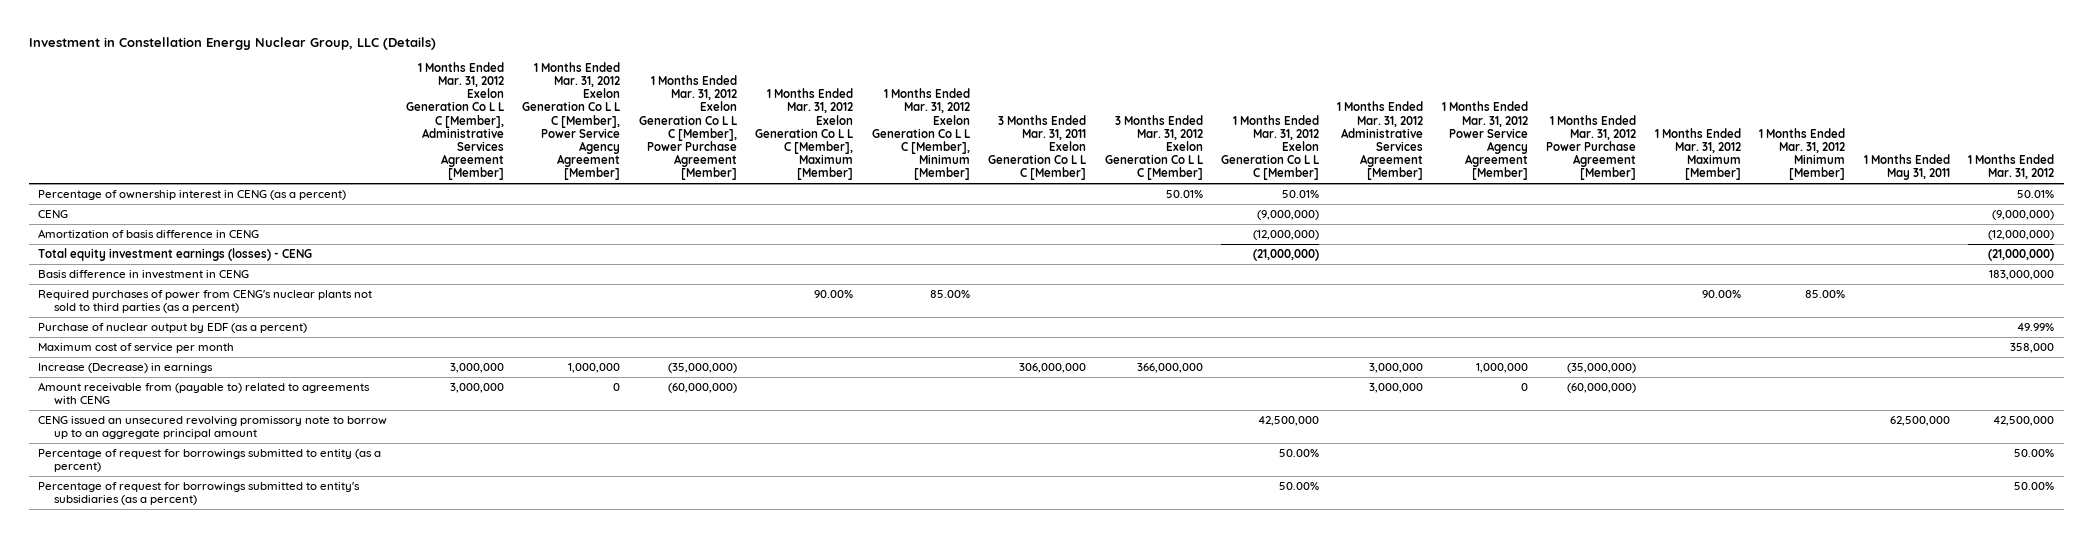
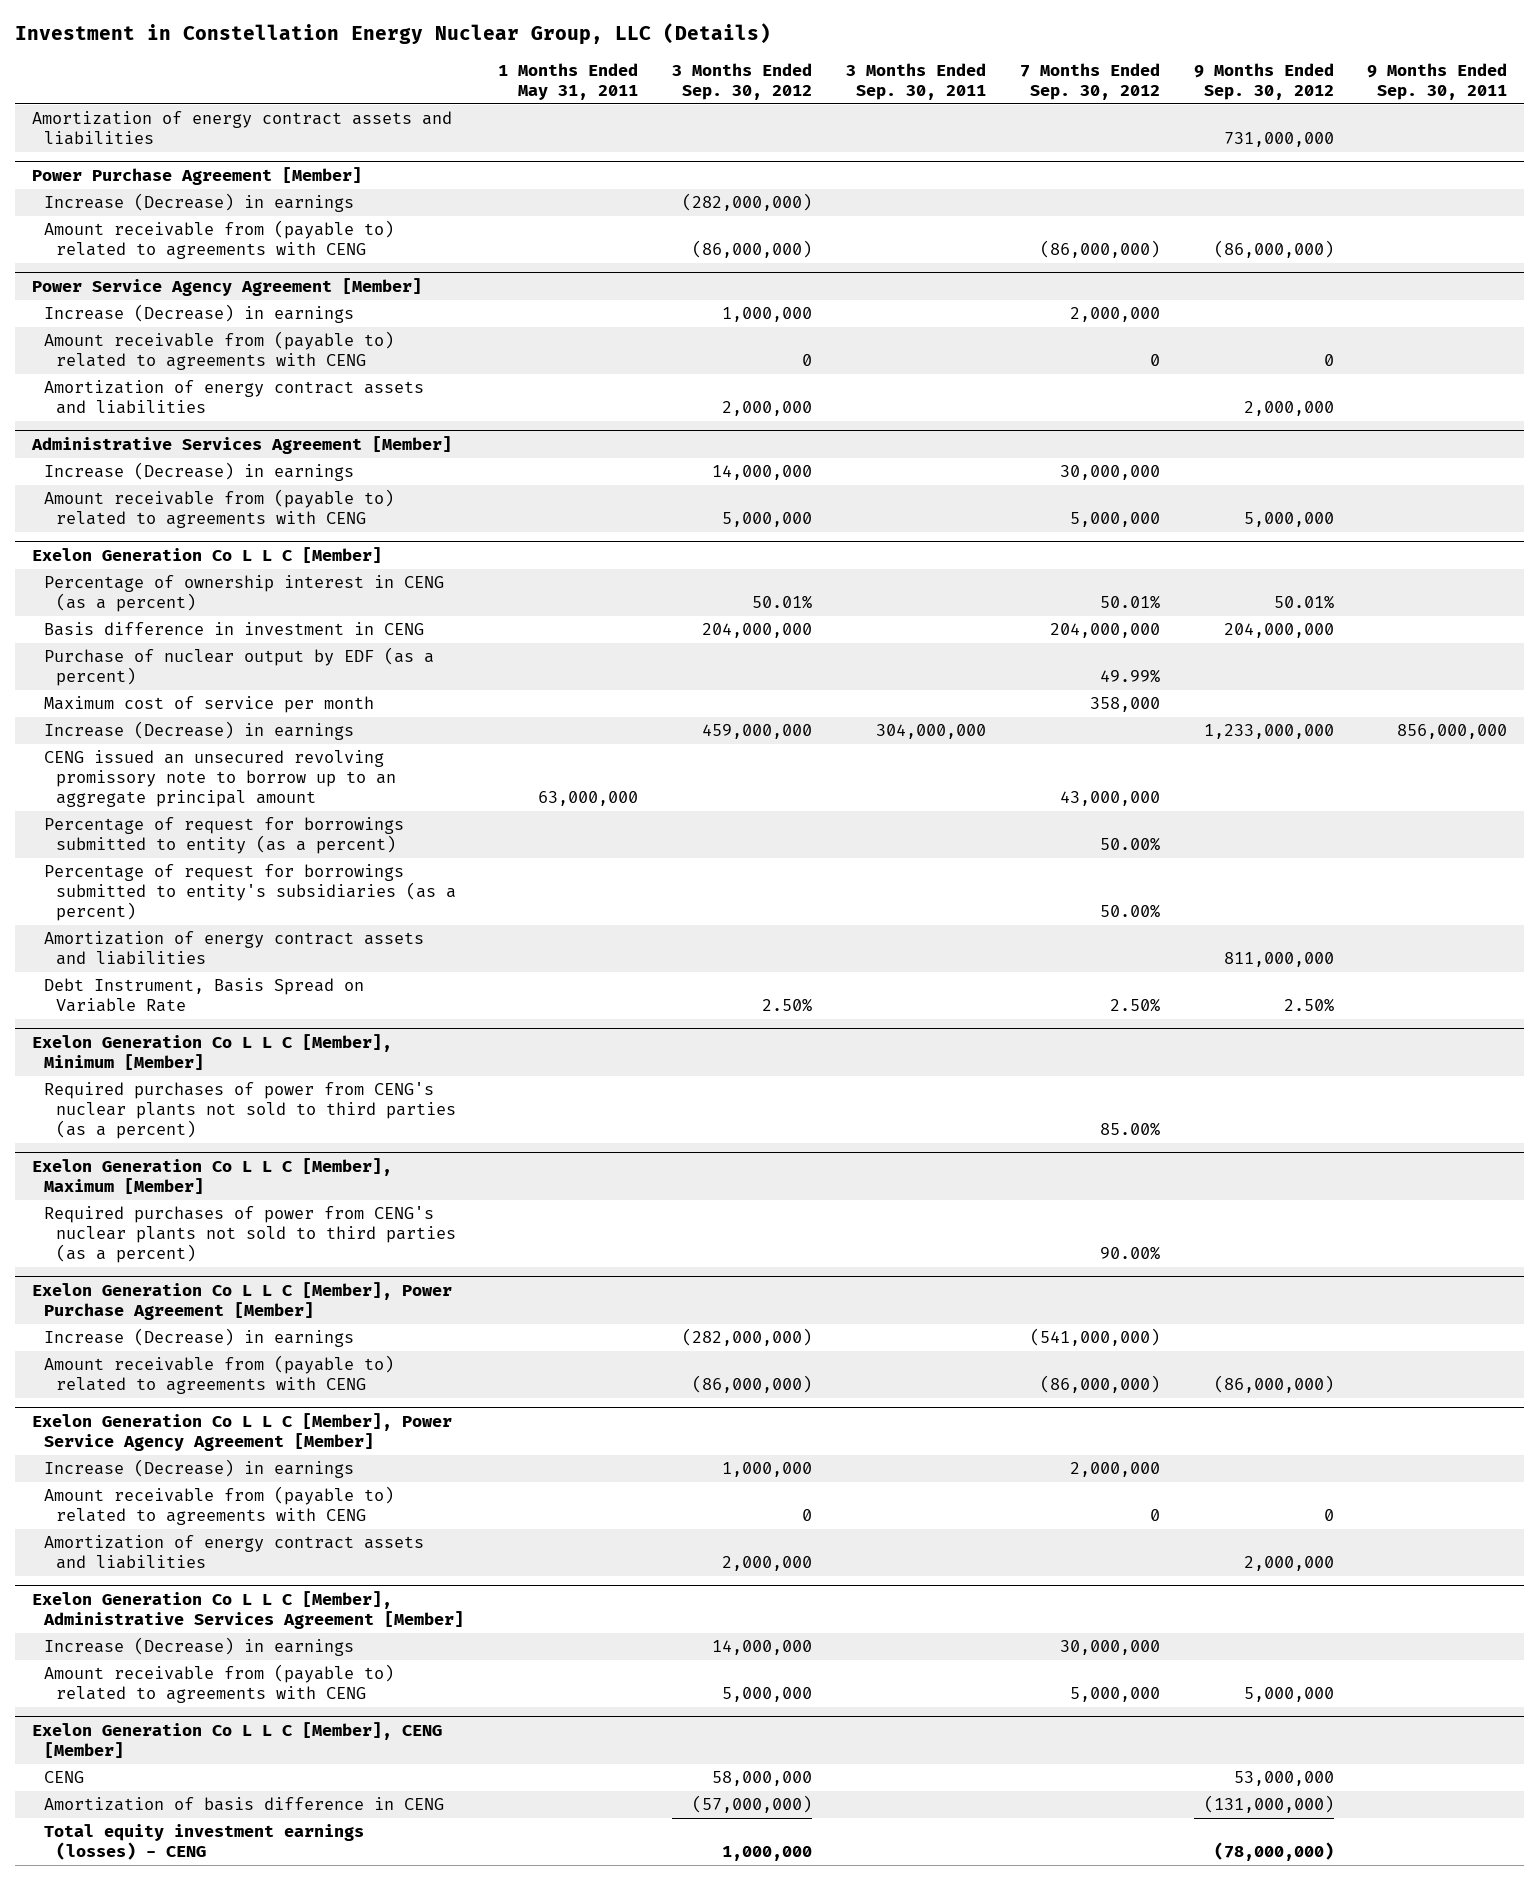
- | 1 Months Ended Mar. 31, 2012 Exelon Generation Co L L C [Member], Administrative Services Agreement [Member] | 1 Months Ended Mar. 31, 2012 Exelon Generation Co L L C [Member], Power Service Agency Agreement [Member] | 1 Months Ended Mar. 31, 2012 Exelon Generation Co L L C [Member], Power Purchase Agreement [Member] | 1 Months Ended Mar. 31, 2012 Exelon Generation Co L L C [Member], Maximum [Member] | 1 Months Ended Mar. 31, 2012 Exelon Generation Co L L C [Member], Minimum [Member] | 3 Months Ended Mar. 31, 2011 Exelon Generation Co L L C [Member] | 3 Months Ended Mar. 31, 2012 Exelon Generation Co L L C [Member] | 1 Months Ended Mar. 31, 2012 Exelon Generation Co L L C [Member] | 1 Months Ended Mar. 31, 2012 Administrative Services Agreement [Member] | 1 Months Ended Mar. 31, 2012 Power Service Agency Agreement [Member] | 1 Months Ended Mar. 31, 2012 Power Purchase Agreement [Member] | 1 Months Ended Mar. 31, 2012 Maximum [Member] | 1 Months Ended Mar. 31, 2012 Minimum [Member] | 1 Months Ended May 31, 2011 | 1 Months Ended Mar. 31, 2012
+ | 1 Months Ended May 31, 2011 | 3 Months Ended Sep. 30, 2012 | 3 Months Ended Sep. 30, 2011 | 7 Months Ended Sep. 30, 2012 | 9 Months Ended Sep. 30, 2012 | 9 Months Ended Sep. 30, 2011
- Percentage of ownership interest in CENG (as a percent) | | | | | | | 50.01% | 50.01% | | | | | | | 50.01%
- CENG | | | | | | | | (9,000,000) | | | | | | | (9,000,000)
- Amortization of basis difference in CENG | | | | | | | | (12,000,000) | | | | | | | (12,000,000)
- Total equity investment earnings (losses) - CENG | | | | | | | | (21,000,000) | | | | | | | (21,000,000)
- Basis difference in investment in CENG | | | | | | | | | | | | | | | 183,000,000
- Required purchases of power from CENG's nuclear plants not sold to third parties (as a percent) | | | | 90.00% | 85.00% | | | | | | | 90.00% | 85.00% | |
- Purchase of nuclear output by EDF (as a percent) | | | | | | | | | | | | | | | 49.99%
- Maximum cost of service per month | | | | | | | | | | | | | | | 358,000
- Increase (Decrease) in earnings | 3,000,000 | 1,000,000 | (35,000,000) | | | 306,000,000 | 366,000,000 | | 3,000,000 | 1,000,000 | (35,000,000) | | | |
- Amount receivable from (payable to) related to agreements with CENG | 3,000,000 | 0 | (60,000,000) | | | | | | 3,000,000 | 0 | (60,000,000) | | | |
- CENG issued an unsecured revolving promissory note to borrow up to an aggregate principal amount | | | | | | | | 42,500,000 | | | | | | 62,500,000 | 42,500,000
- Percentage of request for borrowings submitted to entity (as a percent) | | | | | | | | 50.00% | | | | | | | 50.00%
- Percentage of request for borrowings submitted to entity's subsidiaries (as a percent) | | | | | | | | 50.00% | | | | | | | 50.00%
+ Amortization of energy contract assets and liabilities | | | | | 731,000,000 |
+ Power Purchase Agreement [Member]
+ Increase (Decrease) in earnings | | (282,000,000) | | | |
+ Amount receivable from (payable to) related to agreements with CENG | | (86,000,000) | | (86,000,000) | (86,000,000) |
+ Power Service Agency Agreement [Member]
+ Increase (Decrease) in earnings | | 1,000,000 | | 2,000,000 | |
+ Amount receivable from (payable to) related to agreements with CENG | | 0 | | 0 | 0 |
+ Amortization of energy contract assets and liabilities | | 2,000,000 | | | 2,000,000 |
+ Administrative Services Agreement [Member]
+ Increase (Decrease) in earnings | | 14,000,000 | | 30,000,000 | |
+ Amount receivable from (payable to) related to agreements with CENG | | 5,000,000 | | 5,000,000 | 5,000,000 |
+ Exelon Generation Co L L C [Member]
+ Percentage of ownership interest in CENG (as a percent) | | 50.01% | | 50.01% | 50.01% |
+ Basis difference in investment in CENG | | 204,000,000 | | 204,000,000 | 204,000,000 |
+ Purchase of nuclear output by EDF (as a percent) | | | | 49.99% | |
+ Maximum cost of service per month | | | | 358,000 | |
+ Increase (Decrease) in earnings | | 459,000,000 | 304,000,000 | | 1,233,000,000 | 856,000,000
+ CENG issued an unsecured revolving promissory note to borrow up to an aggregate principal amount | 63,000,000 | | | 43,000,000 | |
+ Percentage of request for borrowings submitted to entity (as a percent) | | | | 50.00% | |
+ Percentage of request for borrowings submitted to entity's subsidiaries (as a percent) | | | | 50.00% | |
+ Amortization of energy contract assets and liabilities | | | | | 811,000,000 |
+ Debt Instrument, Basis Spread on Variable Rate | | 2.50% | | 2.50% | 2.50% |
+ Exelon Generation Co L L C [Member], Minimum [Member]
+ Required purchases of power from CENG's nuclear plants not sold to third parties (as a percent) | | | | 85.00% | |
+ Exelon Generation Co L L C [Member], Maximum [Member]
+ Required purchases of power from CENG's nuclear plants not sold to third parties (as a percent) | | | | 90.00% | |
+ Exelon Generation Co L L C [Member], Power Purchase Agreement [Member]
+ Increase (Decrease) in earnings | | (282,000,000) | | (541,000,000) | |
+ Amount receivable from (payable to) related to agreements with CENG | | (86,000,000) | | (86,000,000) | (86,000,000) |
+ Exelon Generation Co L L C [Member], Power Service Agency Agreement [Member]
+ Increase (Decrease) in earnings | | 1,000,000 | | 2,000,000 | |
+ Amount receivable from (payable to) related to agreements with CENG | | 0 | | 0 | 0 |
+ Amortization of energy contract assets and liabilities | | 2,000,000 | | | 2,000,000 |
+ Exelon Generation Co L L C [Member], Administrative Services Agreement [Member]
+ Increase (Decrease) in earnings | | 14,000,000 | | 30,000,000 | |
+ Amount receivable from (payable to) related to agreements with CENG | | 5,000,000 | | 5,000,000 | 5,000,000 |
+ Exelon Generation Co L L C [Member], CENG [Member]
+ CENG | | 58,000,000 | | | 53,000,000 |
+ Amortization of basis difference in CENG | | (57,000,000) | | | (131,000,000) |
+ Total equity investment earnings (losses) - CENG | | 1,000,000 | | | (78,000,000) |

